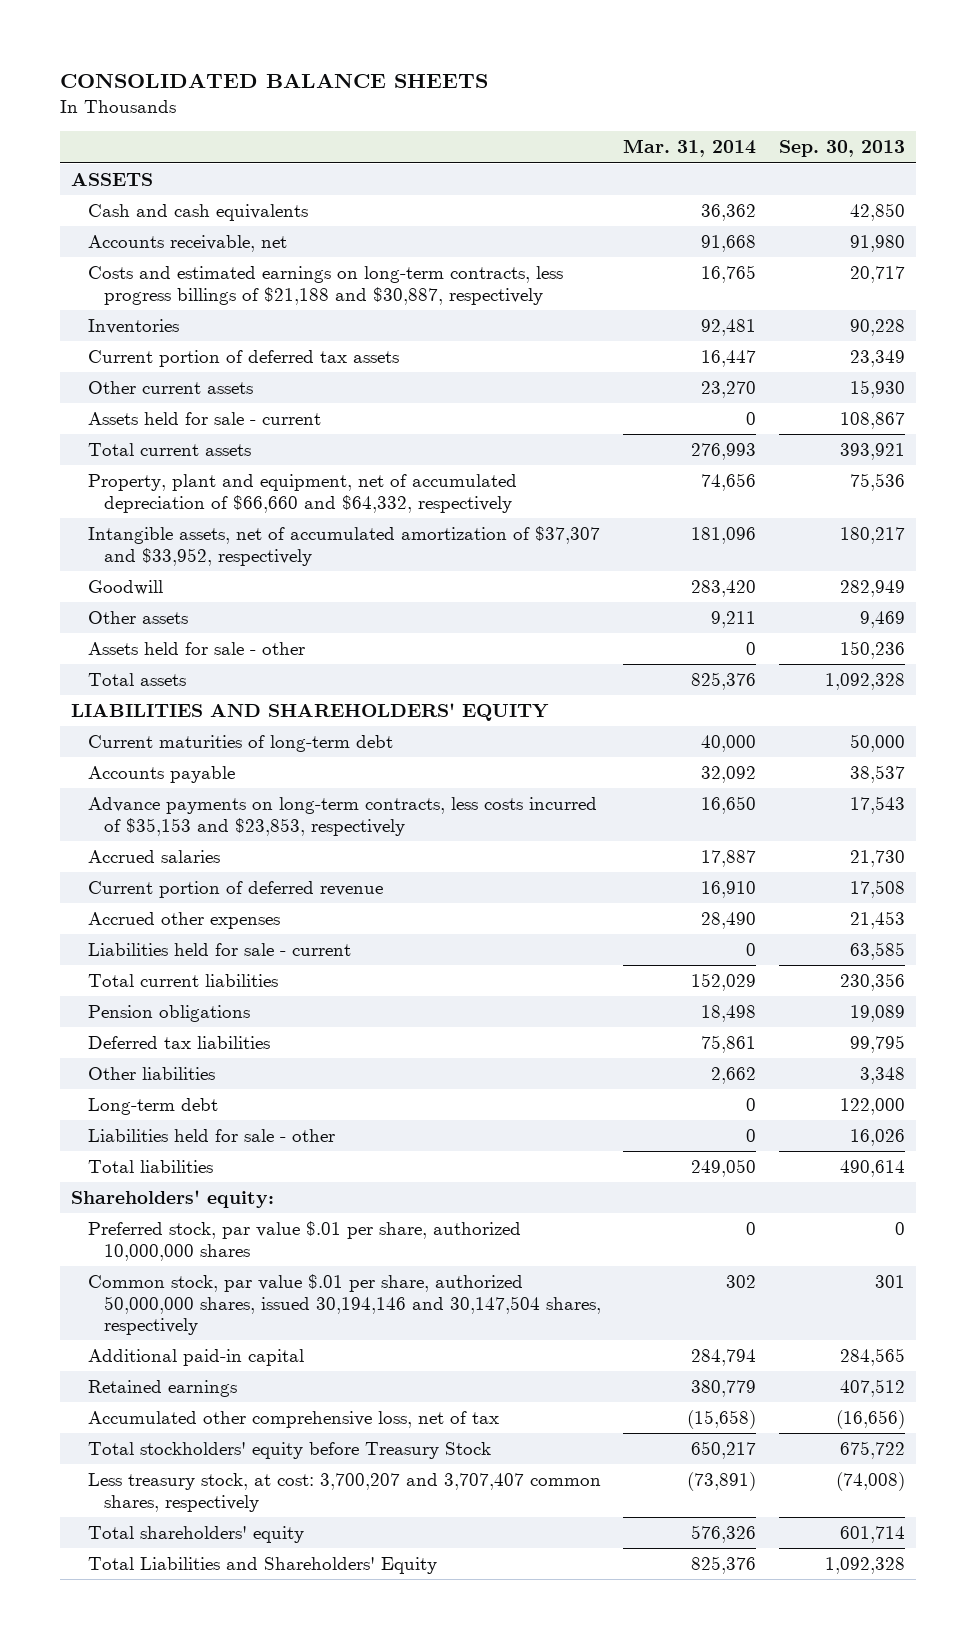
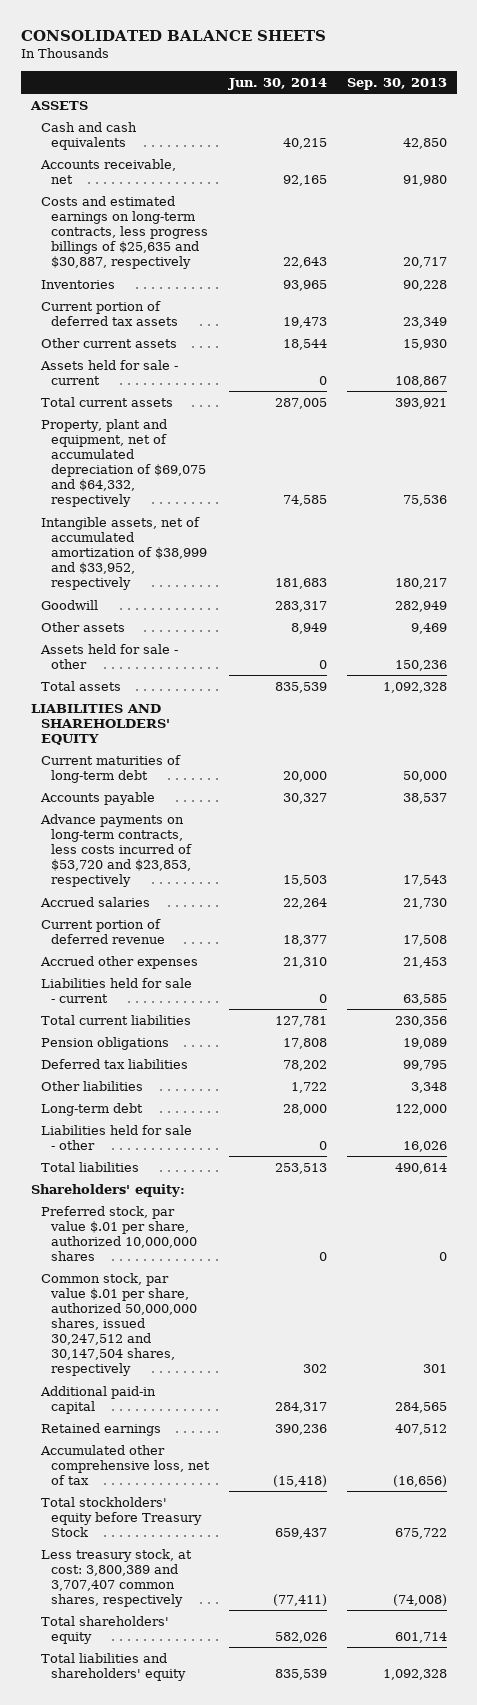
- | Mar. 31, 2014 | Sep. 30, 2013
+ | Jun. 30, 2014 | Sep. 30, 2013
- Costs and estimated earnings on long-term contracts, less progress billings of $21,188 and $30,887, respectively | 16,765 | 20,717
+ Costs and estimated earnings on long-term contracts, less progress billings of $25,635 and $30,887, respectively | 22,643 | 20,717
- Property, plant and equipment, net of accumulated depreciation of $66,660 and $64,332, respectively | 74,656 | 75,536
- Intangible assets, net of accumulated amortization of $37,307 and $33,952, respectively | 181,096 | 180,217
+ Property, plant and equipment, net of accumulated depreciation of $69,075 and $64,332, respectively | 74,585 | 75,536
+ Intangible assets, net of accumulated amortization of $38,999 and $33,952, respectively | 181,683 | 180,217
- Advance payments on long-term contracts, less costs incurred of $35,153 and $23,853, respectively | 16,650 | 17,543
+ Advance payments on long-term contracts, less costs incurred of $53,720 and $23,853, respectively | 15,503 | 17,543
- Common stock, par value $.01 per share, authorized 50,000,000 shares, issued 30,194,146 and 30,147,504 shares, respectively | 302 | 301
+ Common stock, par value $.01 per share, authorized 50,000,000 shares, issued 30,247,512 and 30,147,504 shares, respectively | 302 | 301
- Less treasury stock, at cost: 3,700,207 and 3,707,407 common shares, respectively | (73,891) | (74,008)
+ Less treasury stock, at cost: 3,800,389 and 3,707,407 common shares, respectively | (77,411) | (74,008)
- Total Liabilities and Shareholders' Equity | 825,376 | 1,092,328
+ Total liabilities and shareholders' equity | 835,539 | 1,092,328

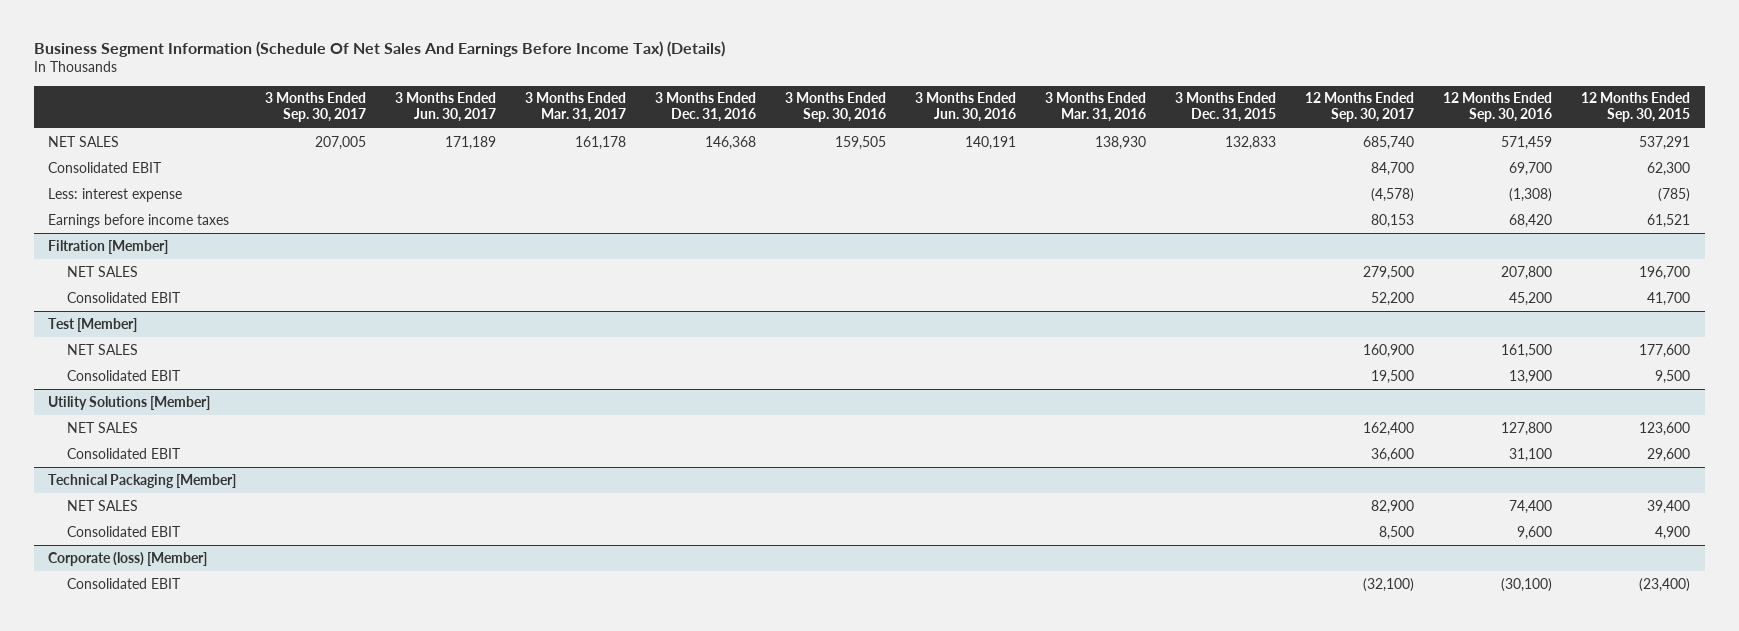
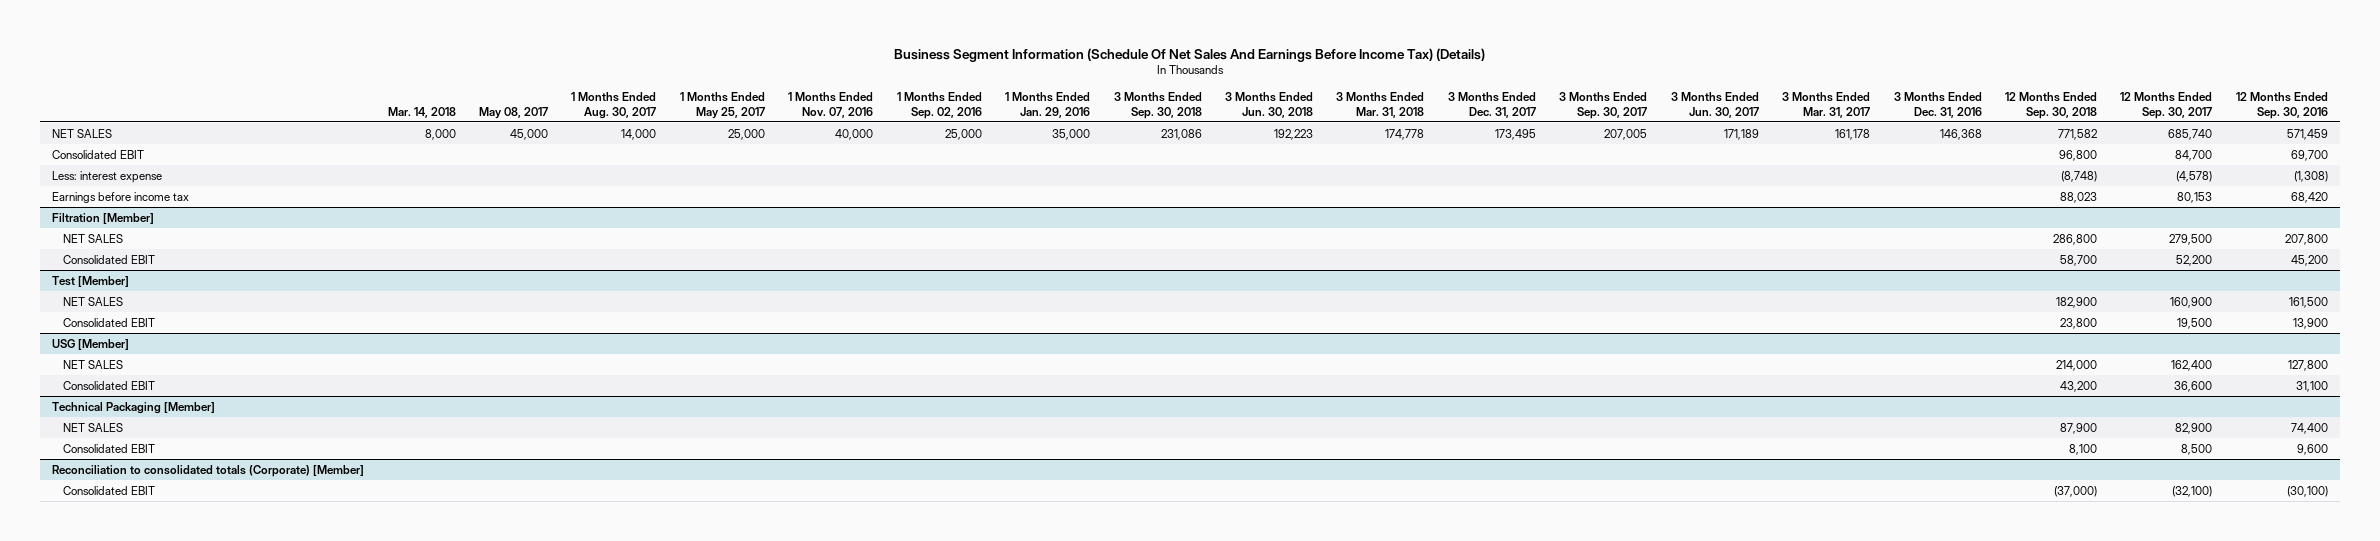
- | 3 Months Ended Sep. 30, 2017 | 3 Months Ended Jun. 30, 2017 | 3 Months Ended Mar. 31, 2017 | 3 Months Ended Dec. 31, 2016 | 3 Months Ended Sep. 30, 2016 | 3 Months Ended Jun. 30, 2016 | 3 Months Ended Mar. 31, 2016 | 3 Months Ended Dec. 31, 2015 | 12 Months Ended Sep. 30, 2017 | 12 Months Ended Sep. 30, 2016 | 12 Months Ended Sep. 30, 2015
+ | Mar. 14, 2018 | May 08, 2017 | 1 Months Ended Aug. 30, 2017 | 1 Months Ended May 25, 2017 | 1 Months Ended Nov. 07, 2016 | 1 Months Ended Sep. 02, 2016 | 1 Months Ended Jan. 29, 2016 | 3 Months Ended Sep. 30, 2018 | 3 Months Ended Jun. 30, 2018 | 3 Months Ended Mar. 31, 2018 | 3 Months Ended Dec. 31, 2017 | 3 Months Ended Sep. 30, 2017 | 3 Months Ended Jun. 30, 2017 | 3 Months Ended Mar. 31, 2017 | 3 Months Ended Dec. 31, 2016 | 12 Months Ended Sep. 30, 2018 | 12 Months Ended Sep. 30, 2017 | 12 Months Ended Sep. 30, 2016
- Earnings before income taxes | | | | | | | | | 80,153 | 68,420 | 61,521
+ Earnings before income tax | | | | | | | | | | | | | | | | 88,023 | 80,153 | 68,420
- Utility Solutions [Member]
+ USG [Member]
- Corporate (loss) [Member]
+ Reconciliation to consolidated totals (Corporate) [Member]

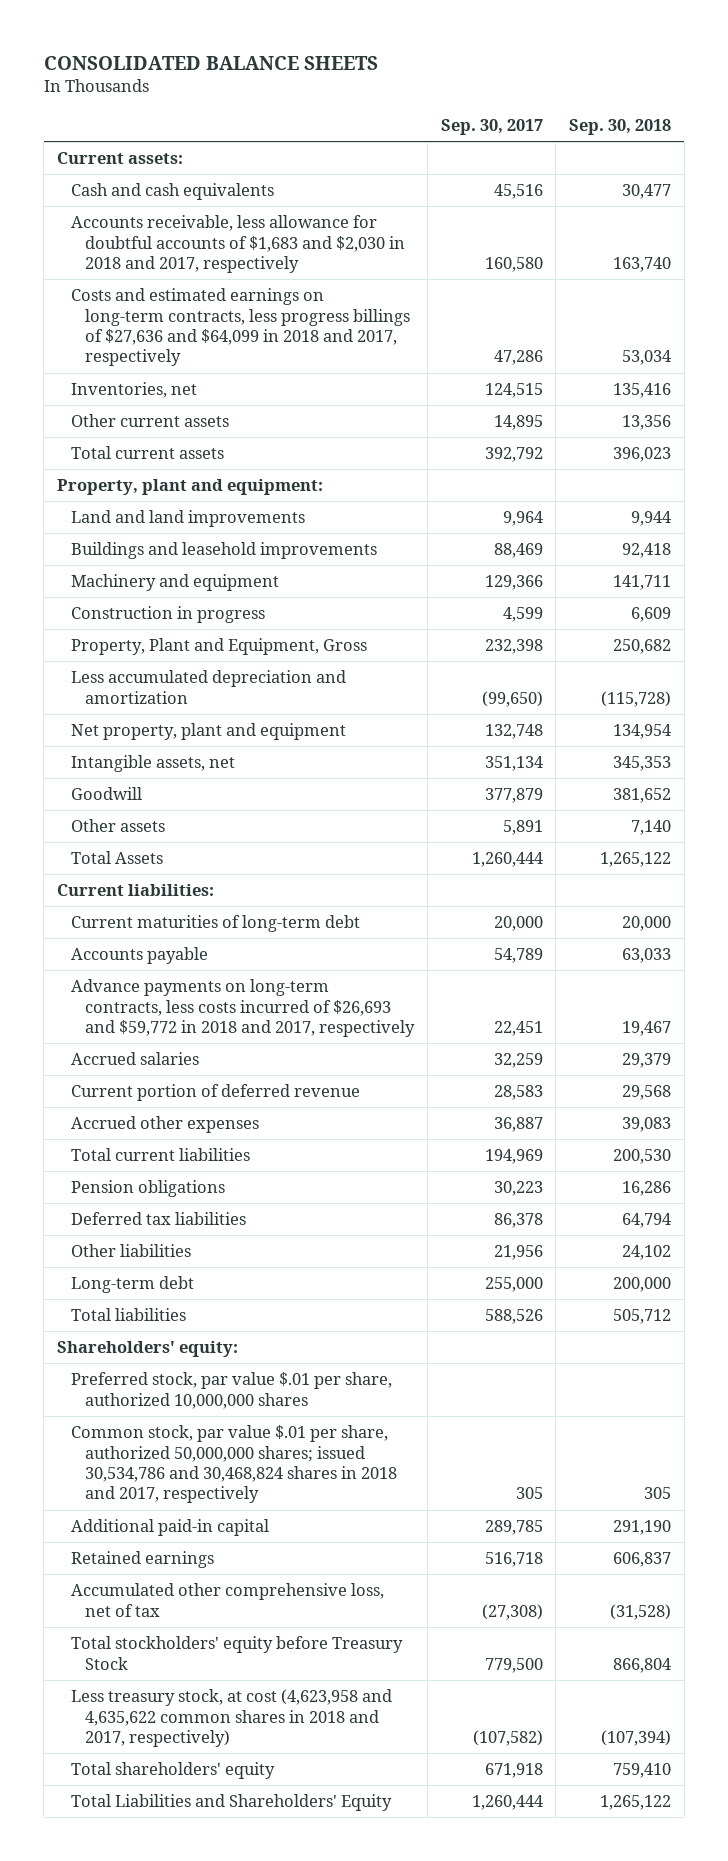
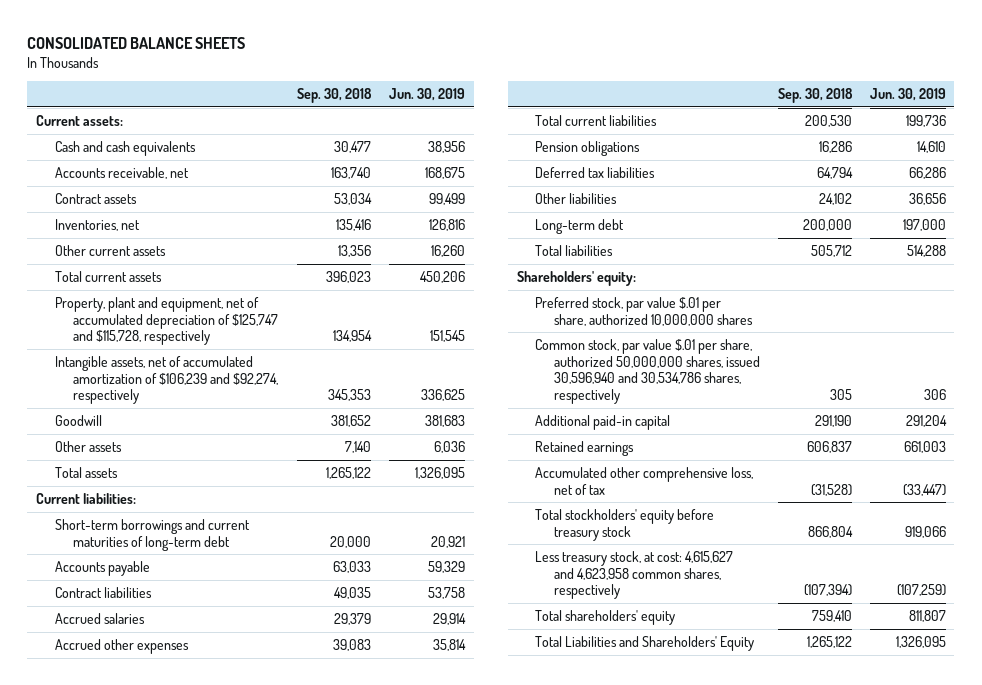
- | Sep. 30, 2017 | Sep. 30, 2018
+ | Sep. 30, 2018 | Jun. 30, 2019
- Accounts receivable, less allowance for doubtful accounts of $1,683 and $2,030 in 2018 and 2017, respectively | 160,580 | 163,740
- Costs and estimated earnings on long-term contracts, less progress billings of $27,636 and $64,099 in 2018 and 2017, respectively | 47,286 | 53,034
+ Accounts receivable, net | 163,740 | 168,675
+ Contract assets | 53,034 | 99,499
- Property, plant and equipment:
- Land and land improvements | 9,964 | 9,944
- Buildings and leasehold improvements | 88,469 | 92,418
- Machinery and equipment | 129,366 | 141,711
- Construction in progress | 4,599 | 6,609
- Property, Plant and Equipment, Gross | 232,398 | 250,682
- Less accumulated depreciation and amortization | (99,650) | (115,728)
- Net property, plant and equipment | 132,748 | 134,954
- Intangible assets, net | 351,134 | 345,353
+ Property, plant and equipment, net of accumulated depreciation of $125,747 and $115,728, respectively | 134,954 | 151,545
+ Intangible assets, net of accumulated amortization of $106,239 and $92,274, respectively | 345,353 | 336,625
- Total Assets | 1,260,444 | 1,265,122
+ Total assets | 1,265,122 | 1,326,095
- Current maturities of long-term debt | 20,000 | 20,000
+ Short-term borrowings and current maturities of long-term debt | 20,000 | 20,921
- Advance payments on long-term contracts, less costs incurred of $26,693 and $59,772 in 2018 and 2017, respectively | 22,451 | 19,467
+ Contract liabilities | 49,035 | 53,758
- Current portion of deferred revenue | 28,583 | 29,568
- Common stock, par value $.01 per share, authorized 50,000,000 shares; issued 30,534,786 and 30,468,824 shares in 2018 and 2017, respectively | 305 | 305
+ Common stock, par value $.01 per share, authorized 50,000,000 shares, issued 30,596,940 and 30,534,786 shares, respectively | 305 | 306
- Total stockholders' equity before Treasury Stock | 779,500 | 866,804
- Less treasury stock, at cost (4,623,958 and 4,635,622 common shares in 2018 and 2017, respectively) | (107,582) | (107,394)
+ Total stockholders' equity before treasury stock | 866,804 | 919,066
+ Less treasury stock, at cost: 4,615,627 and 4,623,958 common shares, respectively | (107,394) | (107,259)

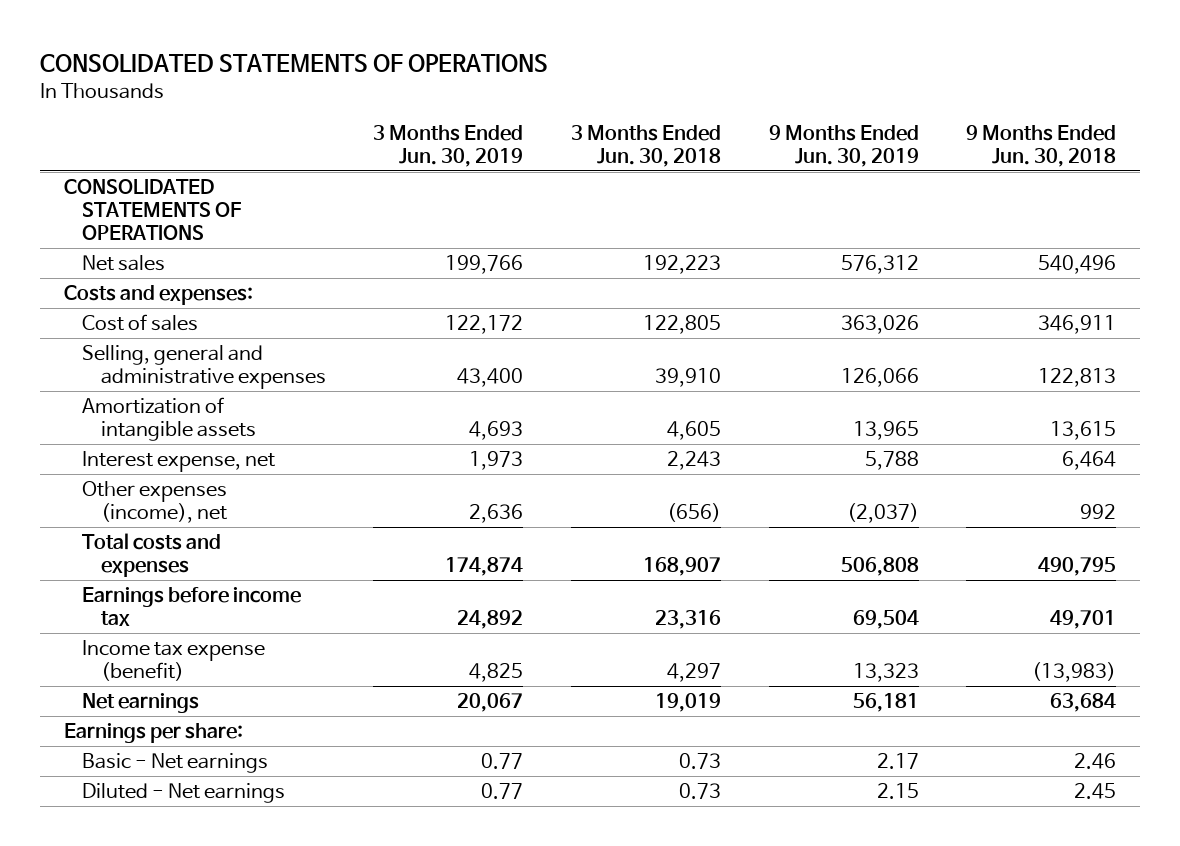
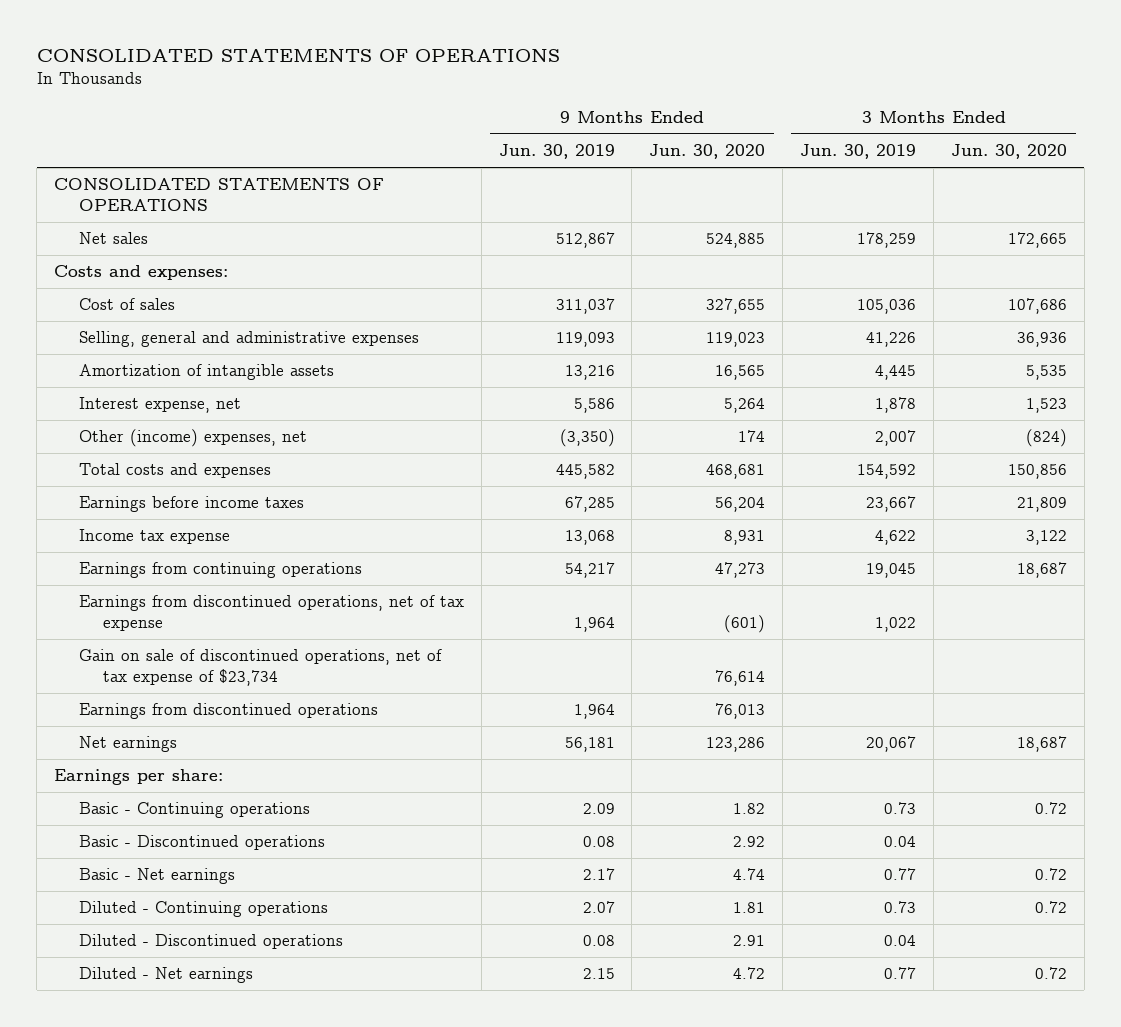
- | 3 Months Ended Jun. 30, 2019 | 3 Months Ended Jun. 30, 2018 | 9 Months Ended Jun. 30, 2019 | 9 Months Ended Jun. 30, 2018
+ | 9 Months Ended Jun. 30, 2019 | 9 Months Ended Jun. 30, 2020 | 3 Months Ended Jun. 30, 2019 | 3 Months Ended Jun. 30, 2020
- Net sales | 199,766 | 192,223 | 576,312 | 540,496
+ Net sales | 512,867 | 524,885 | 178,259 | 172,665
- Cost of sales | 122,172 | 122,805 | 363,026 | 346,911
- Selling, general and administrative expenses | 43,400 | 39,910 | 126,066 | 122,813
- Amortization of intangible assets | 4,693 | 4,605 | 13,965 | 13,615
- Interest expense, net | 1,973 | 2,243 | 5,788 | 6,464
- Other expenses (income), net | 2,636 | (656) | (2,037) | 992
- Total costs and expenses | 174,874 | 168,907 | 506,808 | 490,795
- Earnings before income tax | 24,892 | 23,316 | 69,504 | 49,701
- Income tax expense (benefit) | 4,825 | 4,297 | 13,323 | (13,983)
+ Cost of sales | 311,037 | 327,655 | 105,036 | 107,686
+ Selling, general and administrative expenses | 119,093 | 119,023 | 41,226 | 36,936
+ Amortization of intangible assets | 13,216 | 16,565 | 4,445 | 5,535
+ Interest expense, net | 5,586 | 5,264 | 1,878 | 1,523
+ Other (income) expenses, net | (3,350) | 174 | 2,007 | (824)
+ Total costs and expenses | 445,582 | 468,681 | 154,592 | 150,856
+ Earnings before income taxes | 67,285 | 56,204 | 23,667 | 21,809
+ Income tax expense | 13,068 | 8,931 | 4,622 | 3,122
+ Earnings from continuing operations | 54,217 | 47,273 | 19,045 | 18,687
+ Earnings from discontinued operations, net of tax expense | 1,964 | (601) | 1,022 |
+ Gain on sale of discontinued operations, net of tax expense of $23,734 | | 76,614 | |
+ Earnings from discontinued operations | 1,964 | 76,013 | |
+ Basic - Continuing operations | 2.09 | 1.82 | 0.73 | 0.72
+ Basic - Discontinued operations | 0.08 | 2.92 | 0.04 |
+ Diluted - Continuing operations | 2.07 | 1.81 | 0.73 | 0.72
+ Diluted - Discontinued operations | 0.08 | 2.91 | 0.04 |

